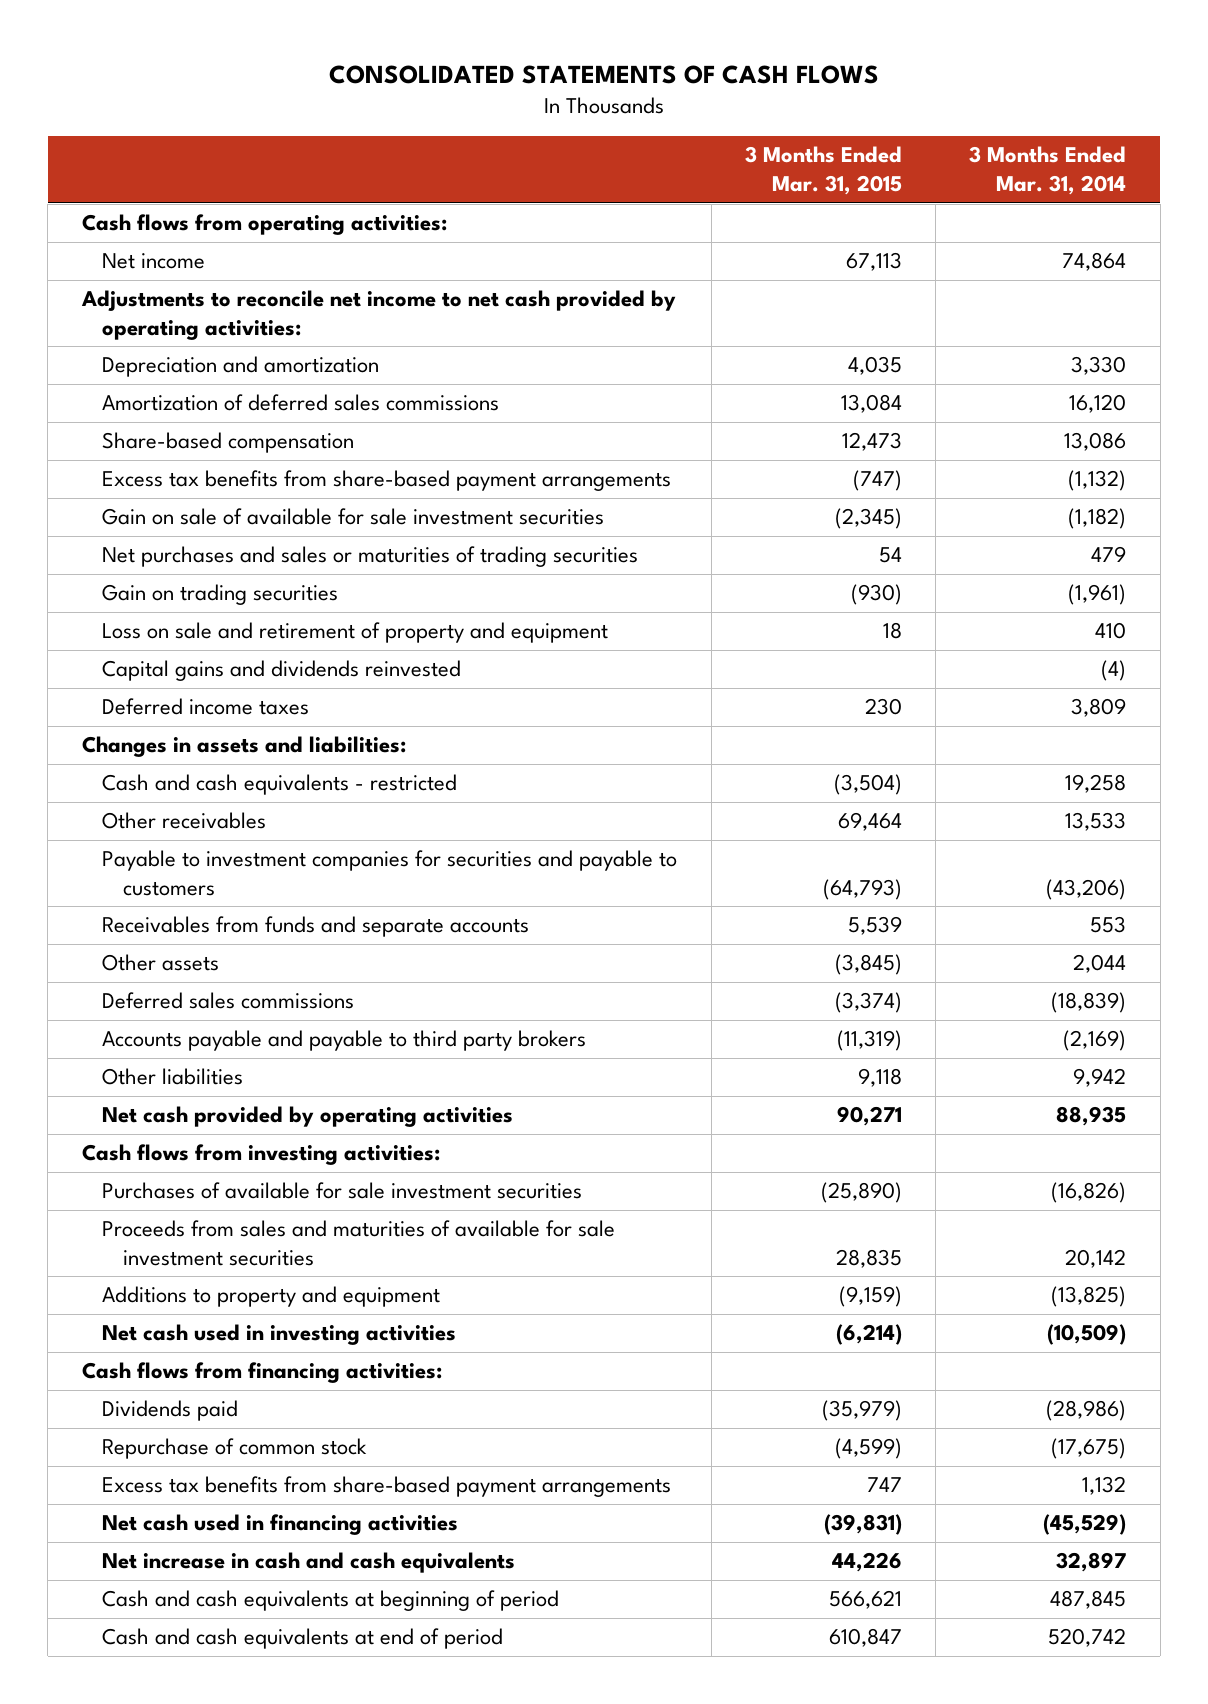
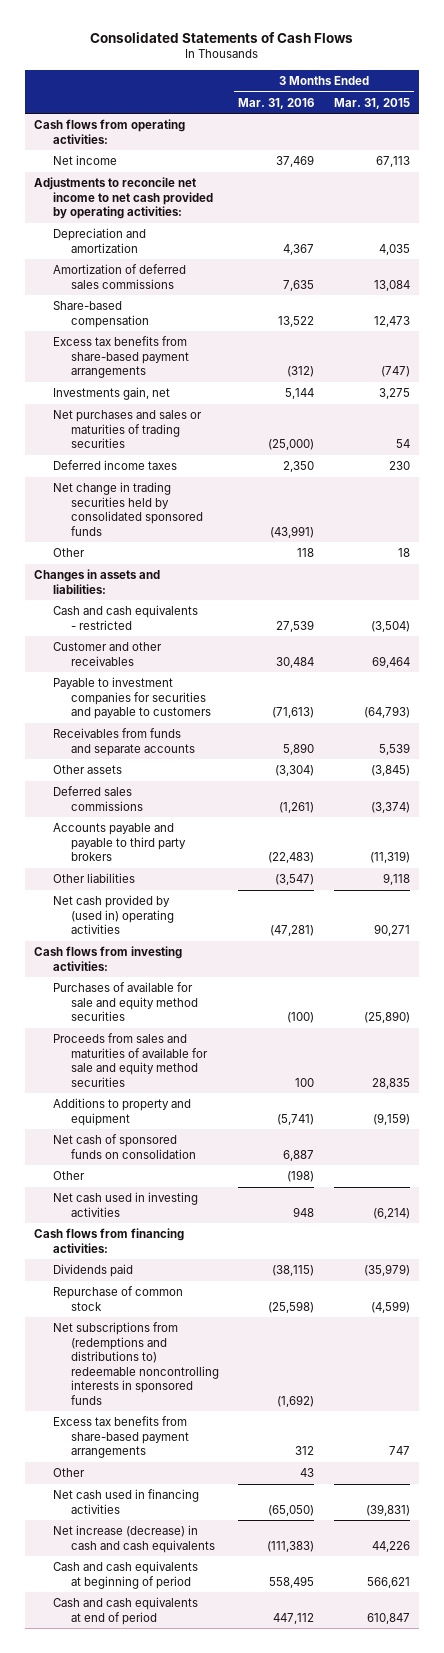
- CONSOLIDATED STATEMENTS OF CASH FLOWS
+ Consolidated Statements of Cash Flows
- | 3 Months Ended Mar. 31, 2015 | 3 Months Ended Mar. 31, 2014
+ | 3 Months Ended Mar. 31, 2016 | 3 Months Ended Mar. 31, 2015
- Gain on sale of available for sale investment securities | (2,345) | (1,182)
+ Investments gain, net | 5,144 | 3,275
- Gain on trading securities | (930) | (1,961)
- Loss on sale and retirement of property and equipment | 18 | 410
- Capital gains and dividends reinvested | | (4)
+ Net change in trading securities held by consolidated sponsored funds | (43,991) |
+ Other | 118 | 18
- Other receivables | 69,464 | 13,533
+ Customer and other receivables | 30,484 | 69,464
- Net cash provided by operating activities | 90,271 | 88,935
+ Net cash provided by (used in) operating activities | (47,281) | 90,271
- Purchases of available for sale investment securities | (25,890) | (16,826)
- Proceeds from sales and maturities of available for sale investment securities | 28,835 | 20,142
+ Purchases of available for sale and equity method securities | (100) | (25,890)
+ Proceeds from sales and maturities of available for sale and equity method securities | 100 | 28,835
+ Net cash of sponsored funds on consolidation | 6,887 |
+ Other | (198) |
+ Net subscriptions from (redemptions and distributions to) redeemable noncontrolling interests in sponsored funds | (1,692) |
+ Other | 43 |
- Net increase in cash and cash equivalents | 44,226 | 32,897
+ Net increase (decrease) in cash and cash equivalents | (111,383) | 44,226

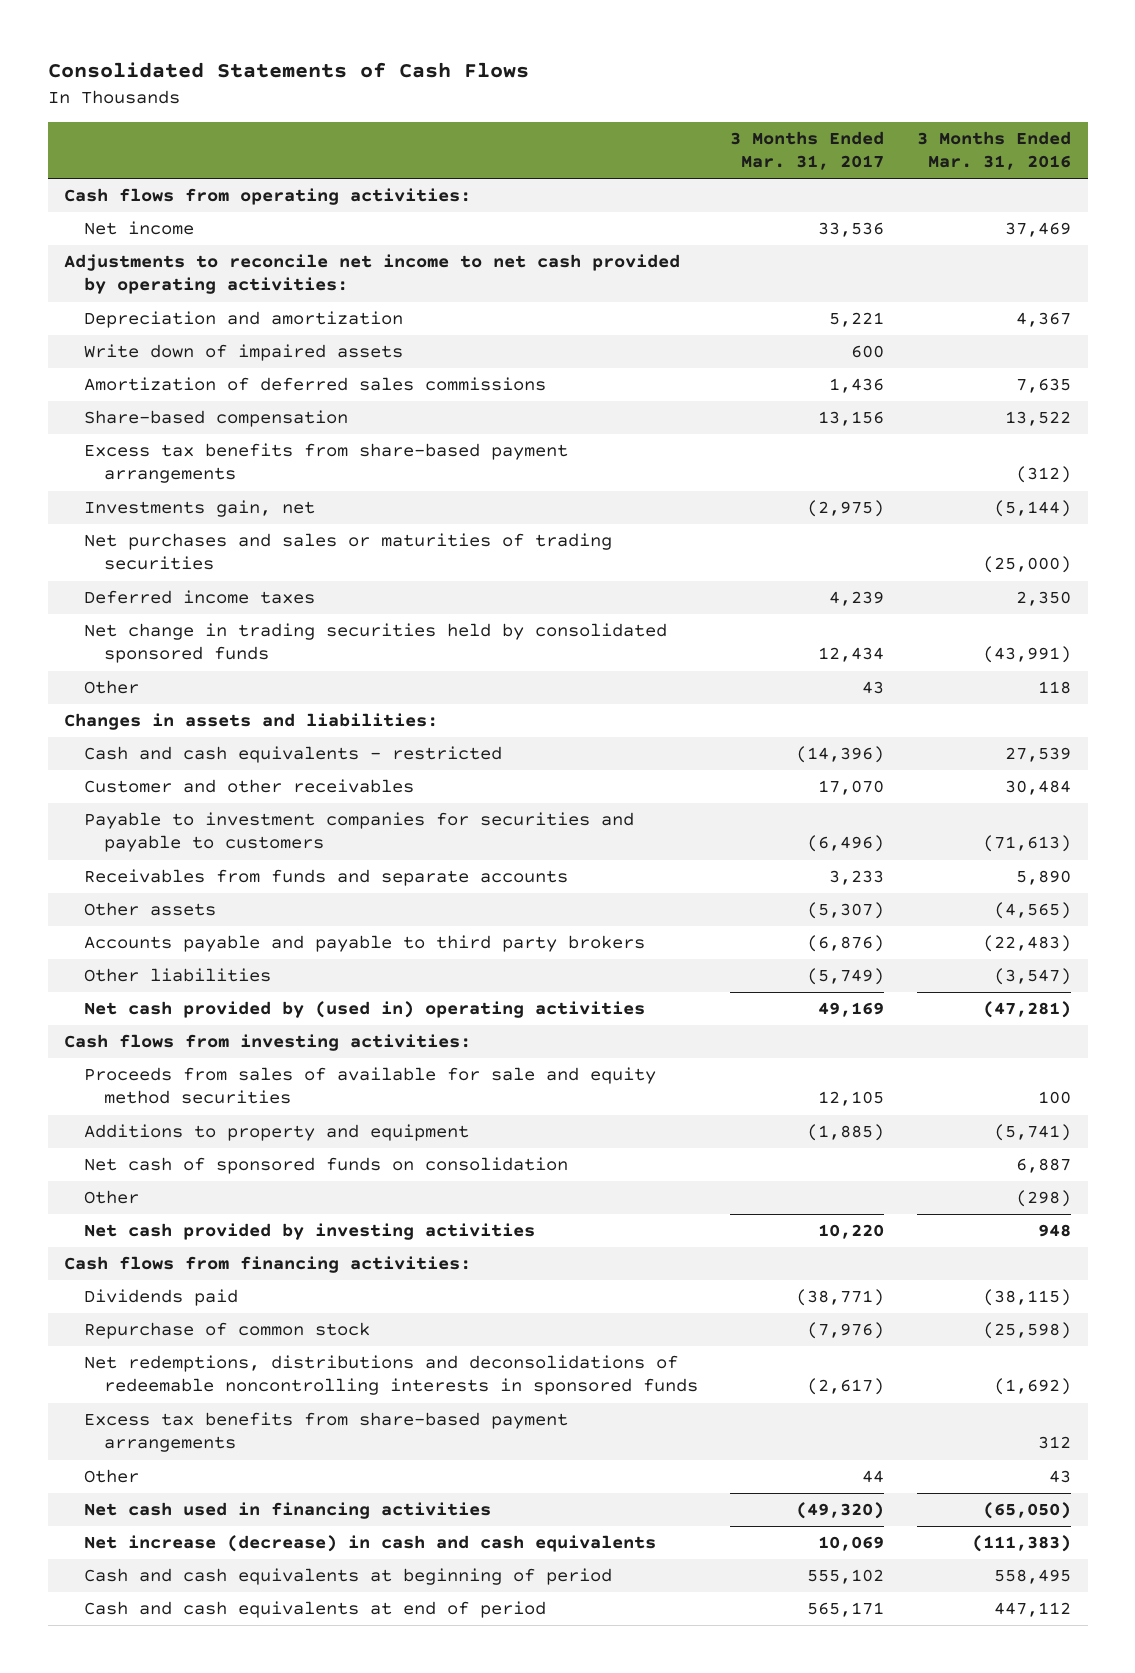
- | 3 Months Ended Mar. 31, 2016 | 3 Months Ended Mar. 31, 2015
+ | 3 Months Ended Mar. 31, 2017 | 3 Months Ended Mar. 31, 2016
+ Write down of impaired assets | 600 |
- Investments gain, net | 5,144 | 3,275
+ Investments gain, net | (2,975) | (5,144)
- Other assets | (3,304) | (3,845)
- Deferred sales commissions | (1,261) | (3,374)
+ Other assets | (5,307) | (4,565)
- Purchases of available for sale and equity method securities | (100) | (25,890)
- Proceeds from sales and maturities of available for sale and equity method securities | 100 | 28,835
+ Proceeds from sales of available for sale and equity method securities | 12,105 | 100
- Other | (198) |
- Net cash used in investing activities | 948 | (6,214)
+ Other | | (298)
+ Net cash provided by investing activities | 10,220 | 948
- Net subscriptions from (redemptions and distributions to) redeemable noncontrolling interests in sponsored funds | (1,692) |
+ Net redemptions, distributions and deconsolidations of redeemable noncontrolling interests in sponsored funds | (2,617) | (1,692)

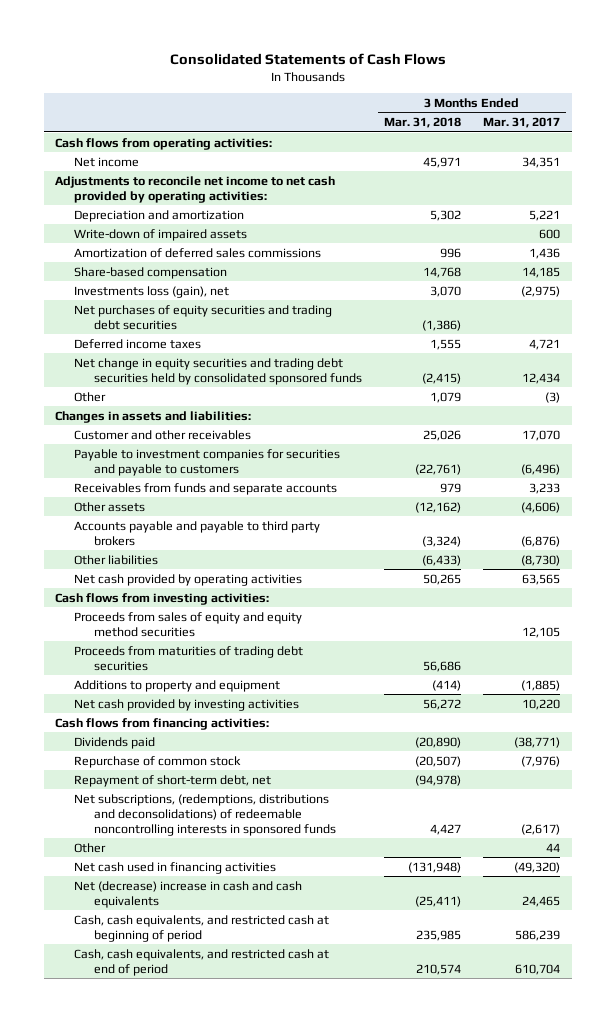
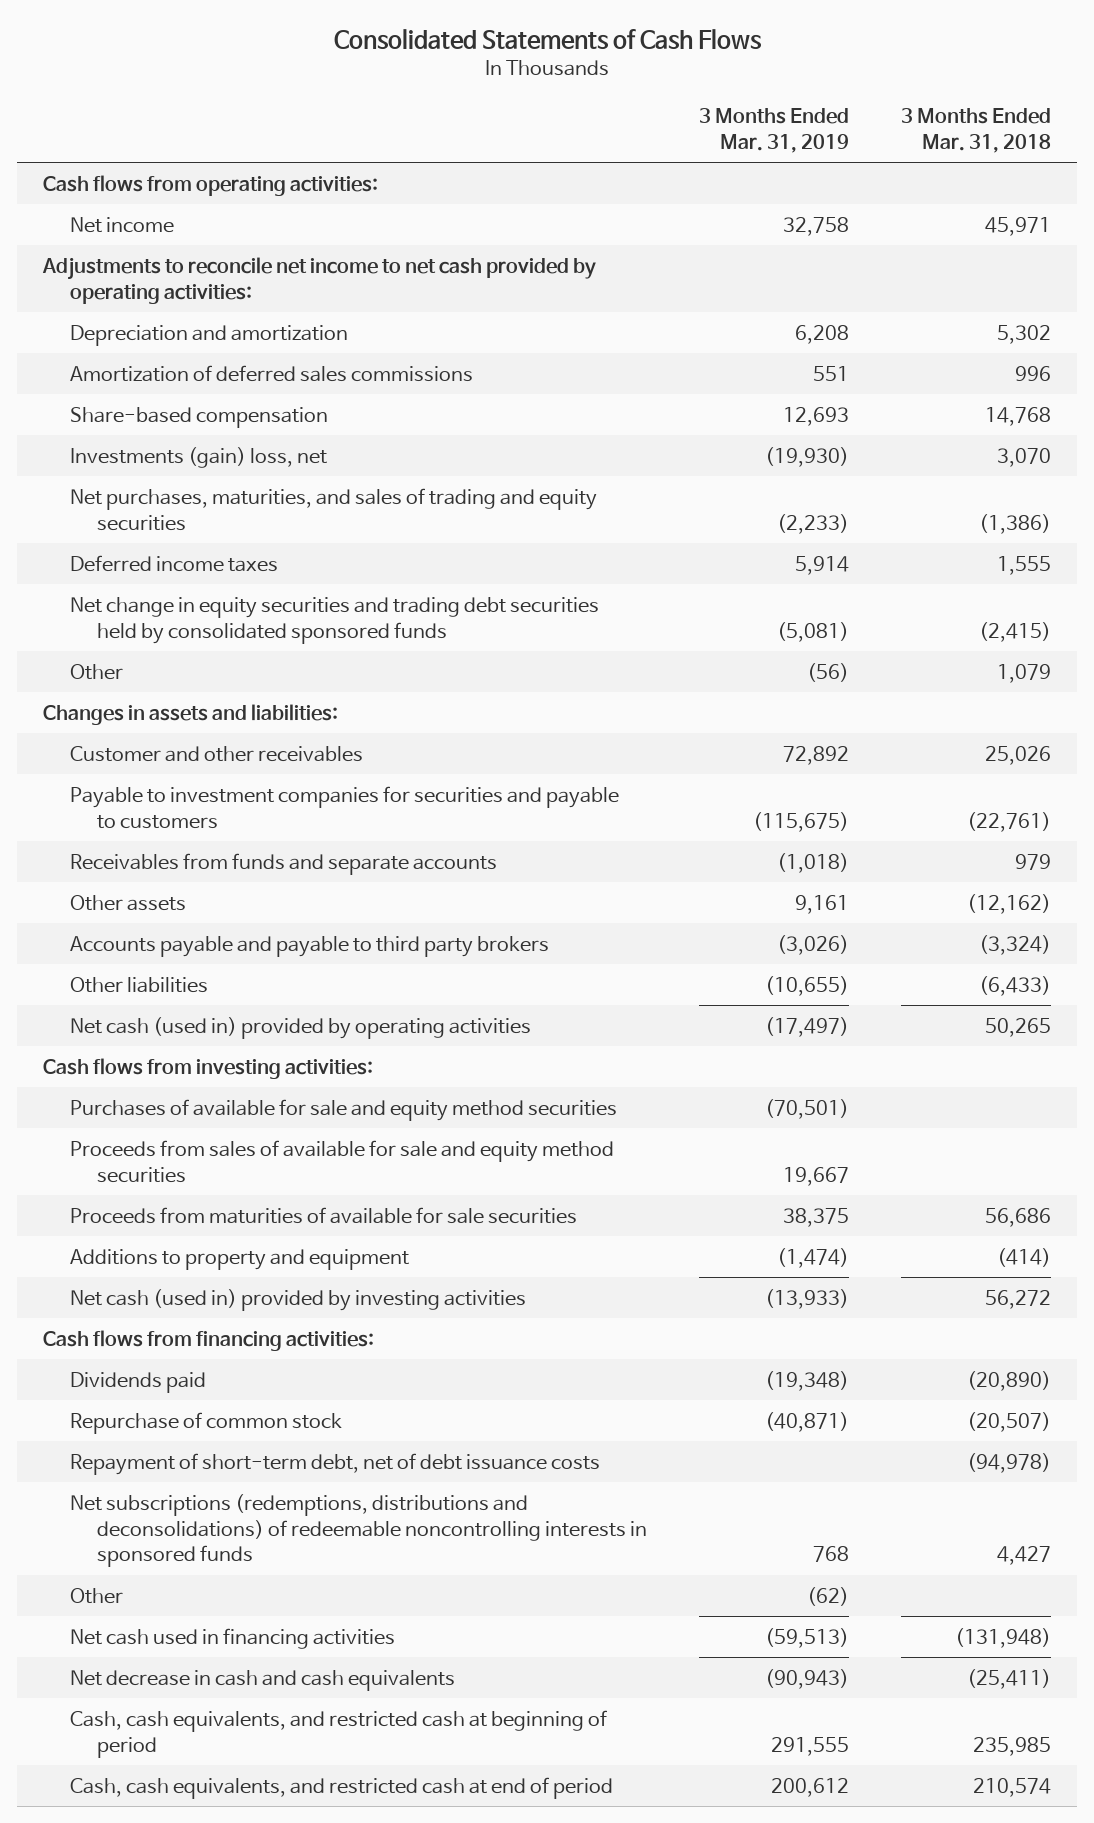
- | 3 Months Ended Mar. 31, 2018 | 3 Months Ended Mar. 31, 2017
+ | 3 Months Ended Mar. 31, 2019 | 3 Months Ended Mar. 31, 2018
- Write-down of impaired assets | | 600
- Investments loss (gain), net | 3,070 | (2,975)
- Net purchases of equity securities and trading debt securities | (1,386) |
+ Investments (gain) loss, net | (19,930) | 3,070
+ Net purchases, maturities, and sales of trading and equity securities | (2,233) | (1,386)
- Net cash provided by operating activities | 50,265 | 63,565
+ Net cash (used in) provided by operating activities | (17,497) | 50,265
- Proceeds from sales of equity and equity method securities | | 12,105
- Proceeds from maturities of trading debt securities | 56,686 |
+ Purchases of available for sale and equity method securities | (70,501) |
+ Proceeds from sales of available for sale and equity method securities | 19,667 |
+ Proceeds from maturities of available for sale securities | 38,375 | 56,686
- Net cash provided by investing activities | 56,272 | 10,220
+ Net cash (used in) provided by investing activities | (13,933) | 56,272
- Repayment of short-term debt, net | (94,978) |
- Net subscriptions, (redemptions, distributions and deconsolidations) of redeemable noncontrolling interests in sponsored funds | 4,427 | (2,617)
+ Repayment of short-term debt, net of debt issuance costs | | (94,978)
+ Net subscriptions (redemptions, distributions and deconsolidations) of redeemable noncontrolling interests in sponsored funds | 768 | 4,427
- Net (decrease) increase in cash and cash equivalents | (25,411) | 24,465
+ Net decrease in cash and cash equivalents | (90,943) | (25,411)

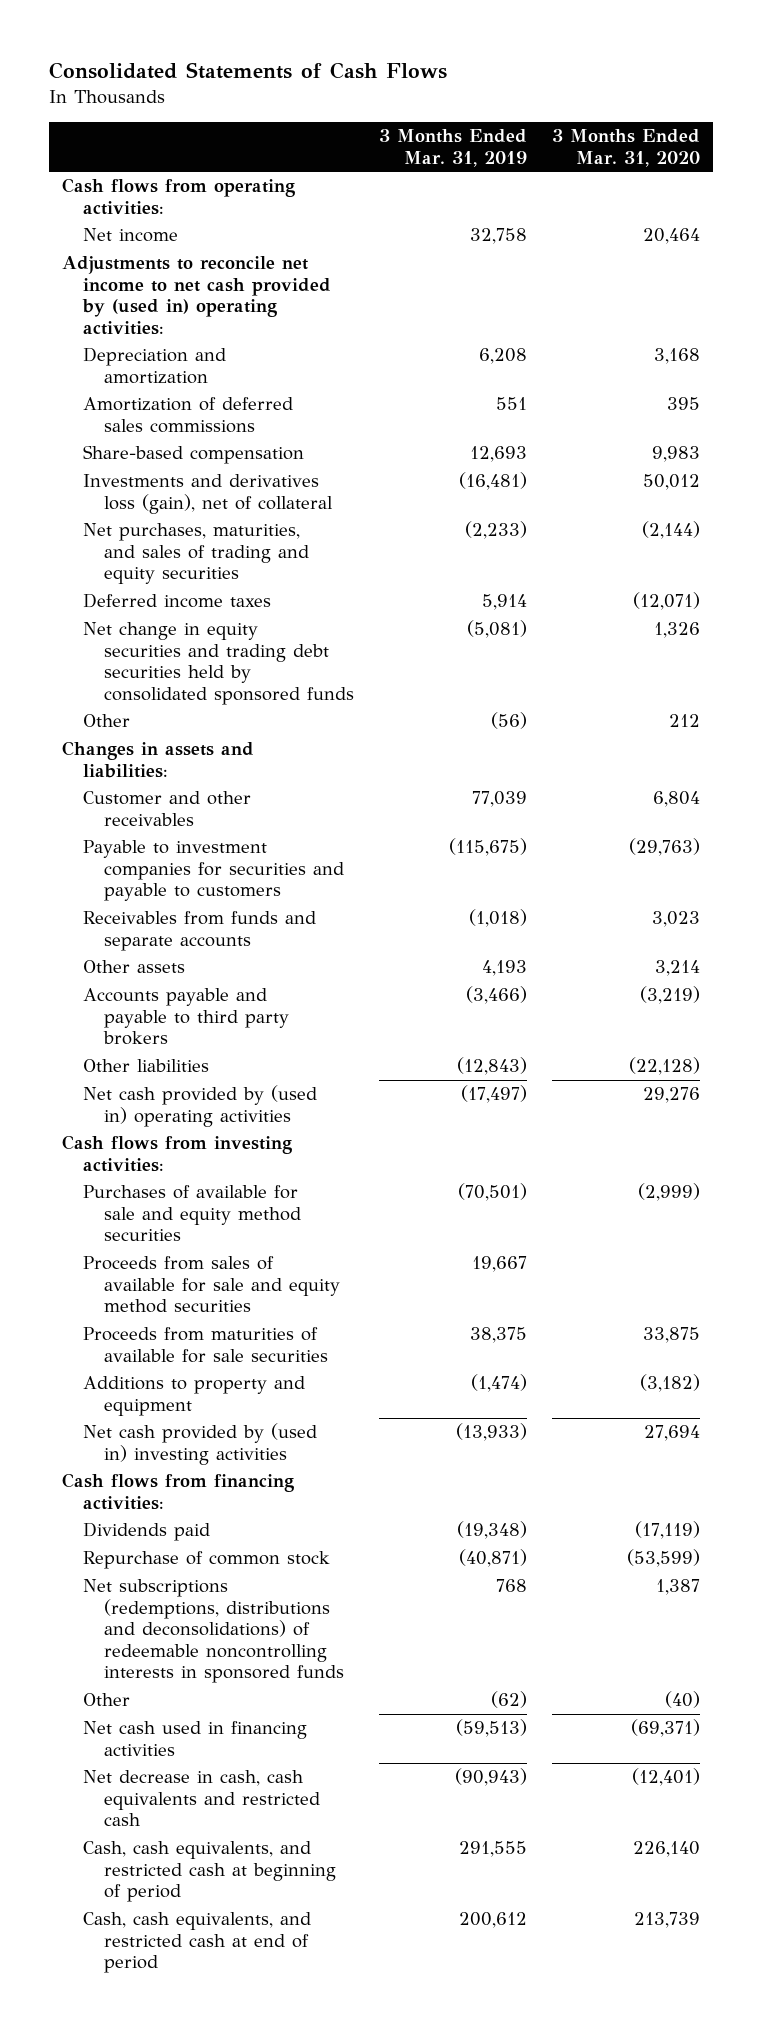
- | 3 Months Ended Mar. 31, 2019 | 3 Months Ended Mar. 31, 2018
+ | 3 Months Ended Mar. 31, 2019 | 3 Months Ended Mar. 31, 2020
- Adjustments to reconcile net income to net cash provided by operating activities:
+ Adjustments to reconcile net income to net cash provided by (used in) operating activities:
- Investments (gain) loss, net | (19,930) | 3,070
+ Investments and derivatives loss (gain), net of collateral | (16,481) | 50,012
- Customer and other receivables | 72,892 | 25,026
+ Customer and other receivables | 77,039 | 6,804
- Other assets | 9,161 | (12,162)
- Accounts payable and payable to third party brokers | (3,026) | (3,324)
- Other liabilities | (10,655) | (6,433)
- Net cash (used in) provided by operating activities | (17,497) | 50,265
+ Other assets | 4,193 | 3,214
+ Accounts payable and payable to third party brokers | (3,466) | (3,219)
+ Other liabilities | (12,843) | (22,128)
+ Net cash provided by (used in) operating activities | (17,497) | 29,276
- Net cash (used in) provided by investing activities | (13,933) | 56,272
+ Net cash provided by (used in) investing activities | (13,933) | 27,694
- Repayment of short-term debt, net of debt issuance costs | | (94,978)
- Net decrease in cash and cash equivalents | (90,943) | (25,411)
+ Net decrease in cash, cash equivalents and restricted cash | (90,943) | (12,401)

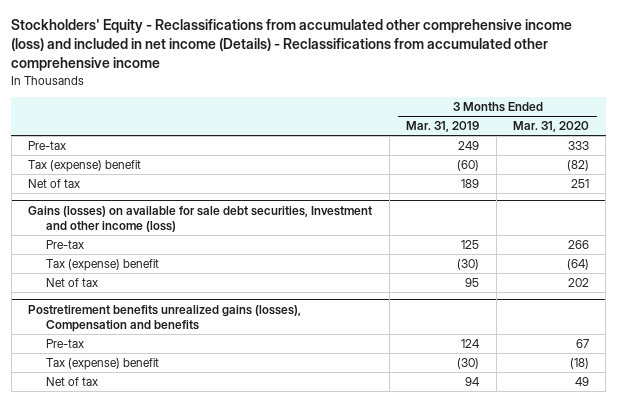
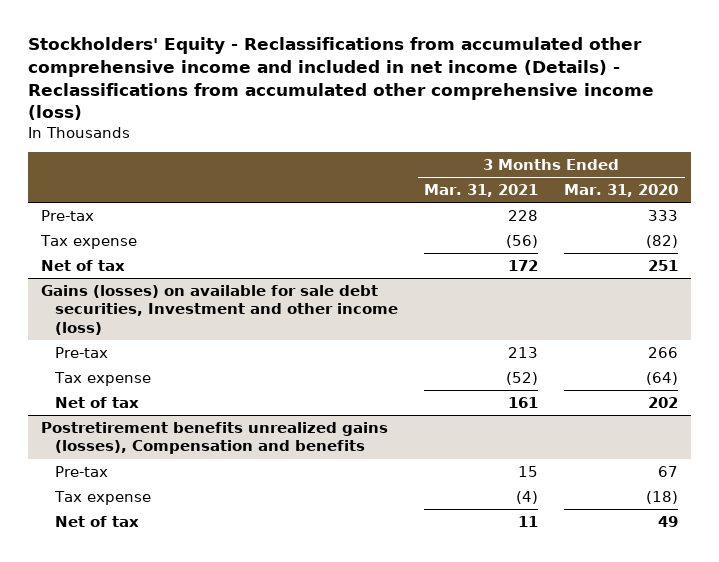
- Stockholders' Equity - Reclassifications from accumulated other comprehensive income (loss) and included in net income (Details) - Reclassifications from accumulated other comprehensive income
+ Stockholders' Equity - Reclassifications from accumulated other comprehensive income and included in net income (Details) - Reclassifications from accumulated other comprehensive income (loss)
- | 3 Months Ended Mar. 31, 2019 | 3 Months Ended Mar. 31, 2020
+ | 3 Months Ended Mar. 31, 2021 | 3 Months Ended Mar. 31, 2020
- Tax (expense) benefit | (60) | (82)
+ Tax expense | (56) | (82)
@ Gains (losses) on available for sale debt securities, Investment and other income (loss)
- Tax (expense) benefit | (30) | (64)
+ Tax expense | (52) | (64)
@ Postretirement benefits unrealized gains (losses), Compensation and benefits
- Tax (expense) benefit | (30) | (18)
+ Tax expense | (4) | (18)

